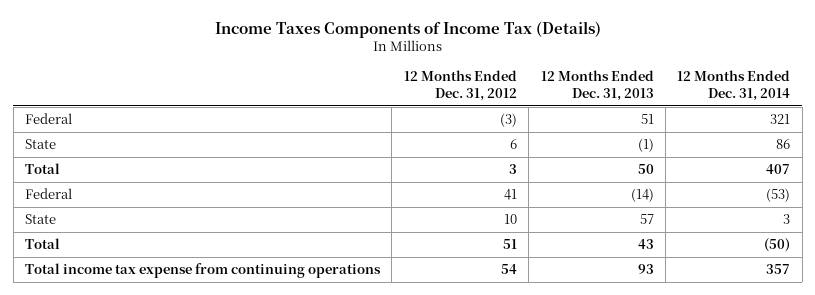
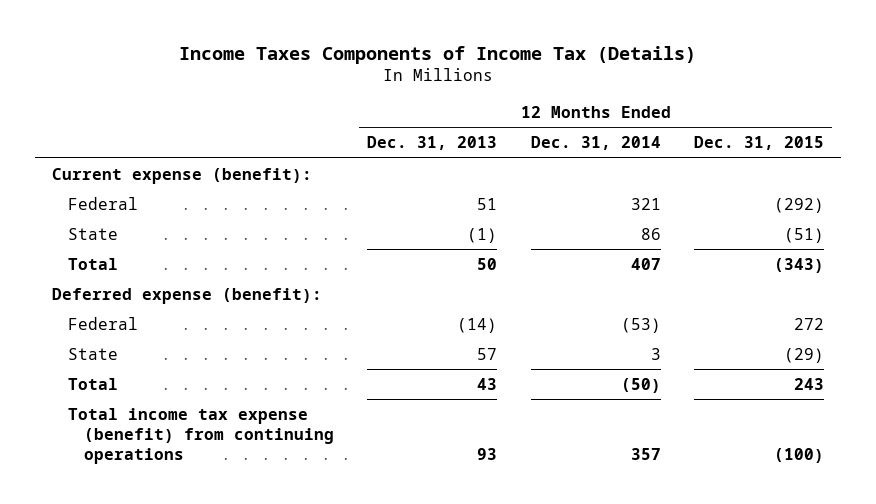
- | 12 Months Ended Dec. 31, 2012 | 12 Months Ended Dec. 31, 2013 | 12 Months Ended Dec. 31, 2014
+ | 12 Months Ended Dec. 31, 2013 | 12 Months Ended Dec. 31, 2014 | 12 Months Ended Dec. 31, 2015
+ Current expense (benefit):
+ Deferred expense (benefit):
- Total income tax expense from continuing operations | 54 | 93 | 357
+ Total income tax expense (benefit) from continuing operations | 93 | 357 | (100)

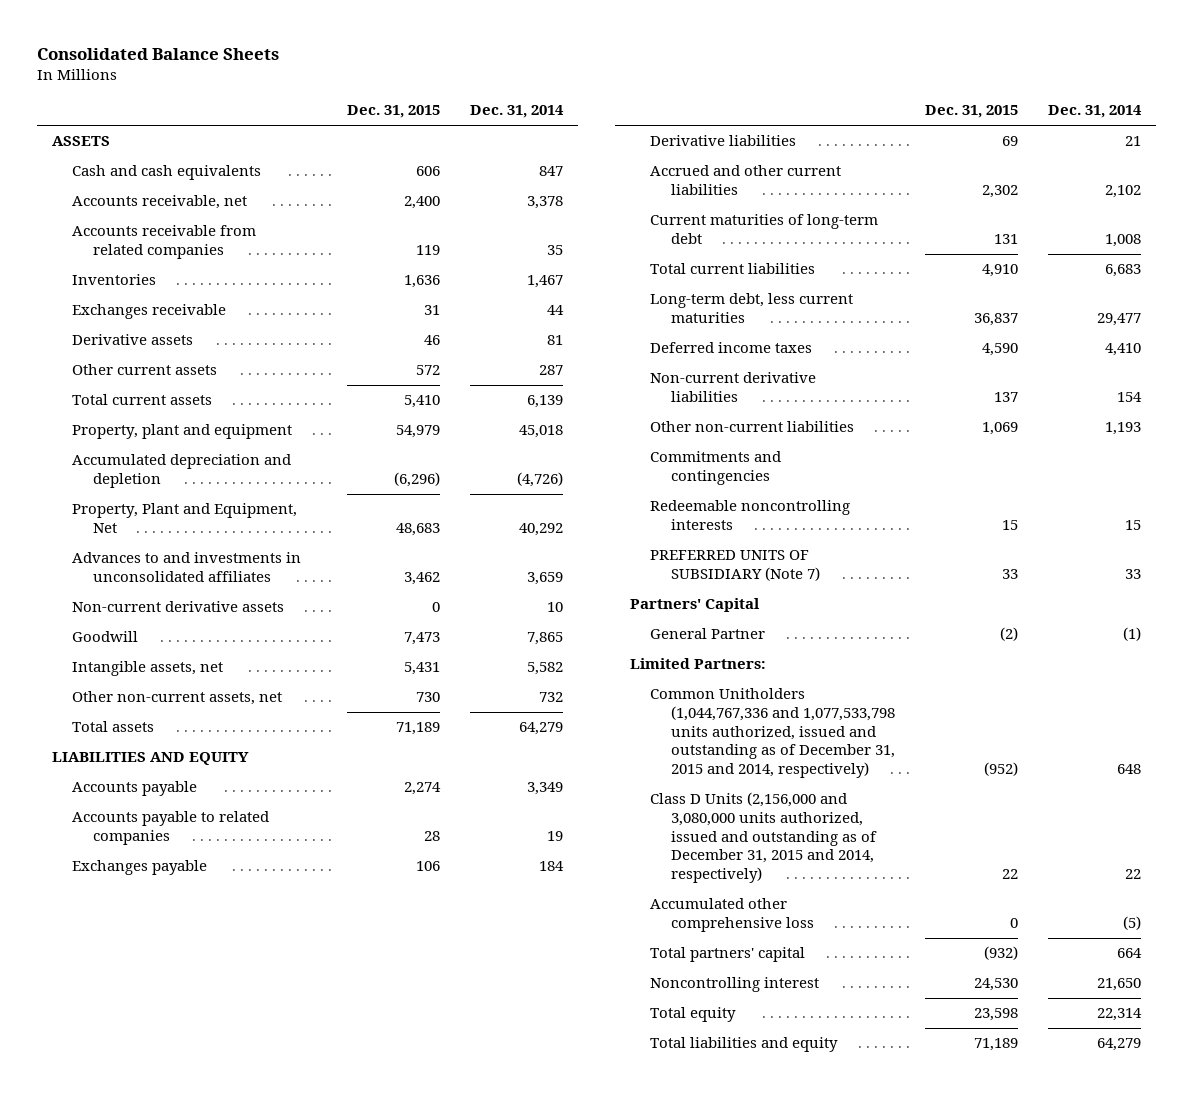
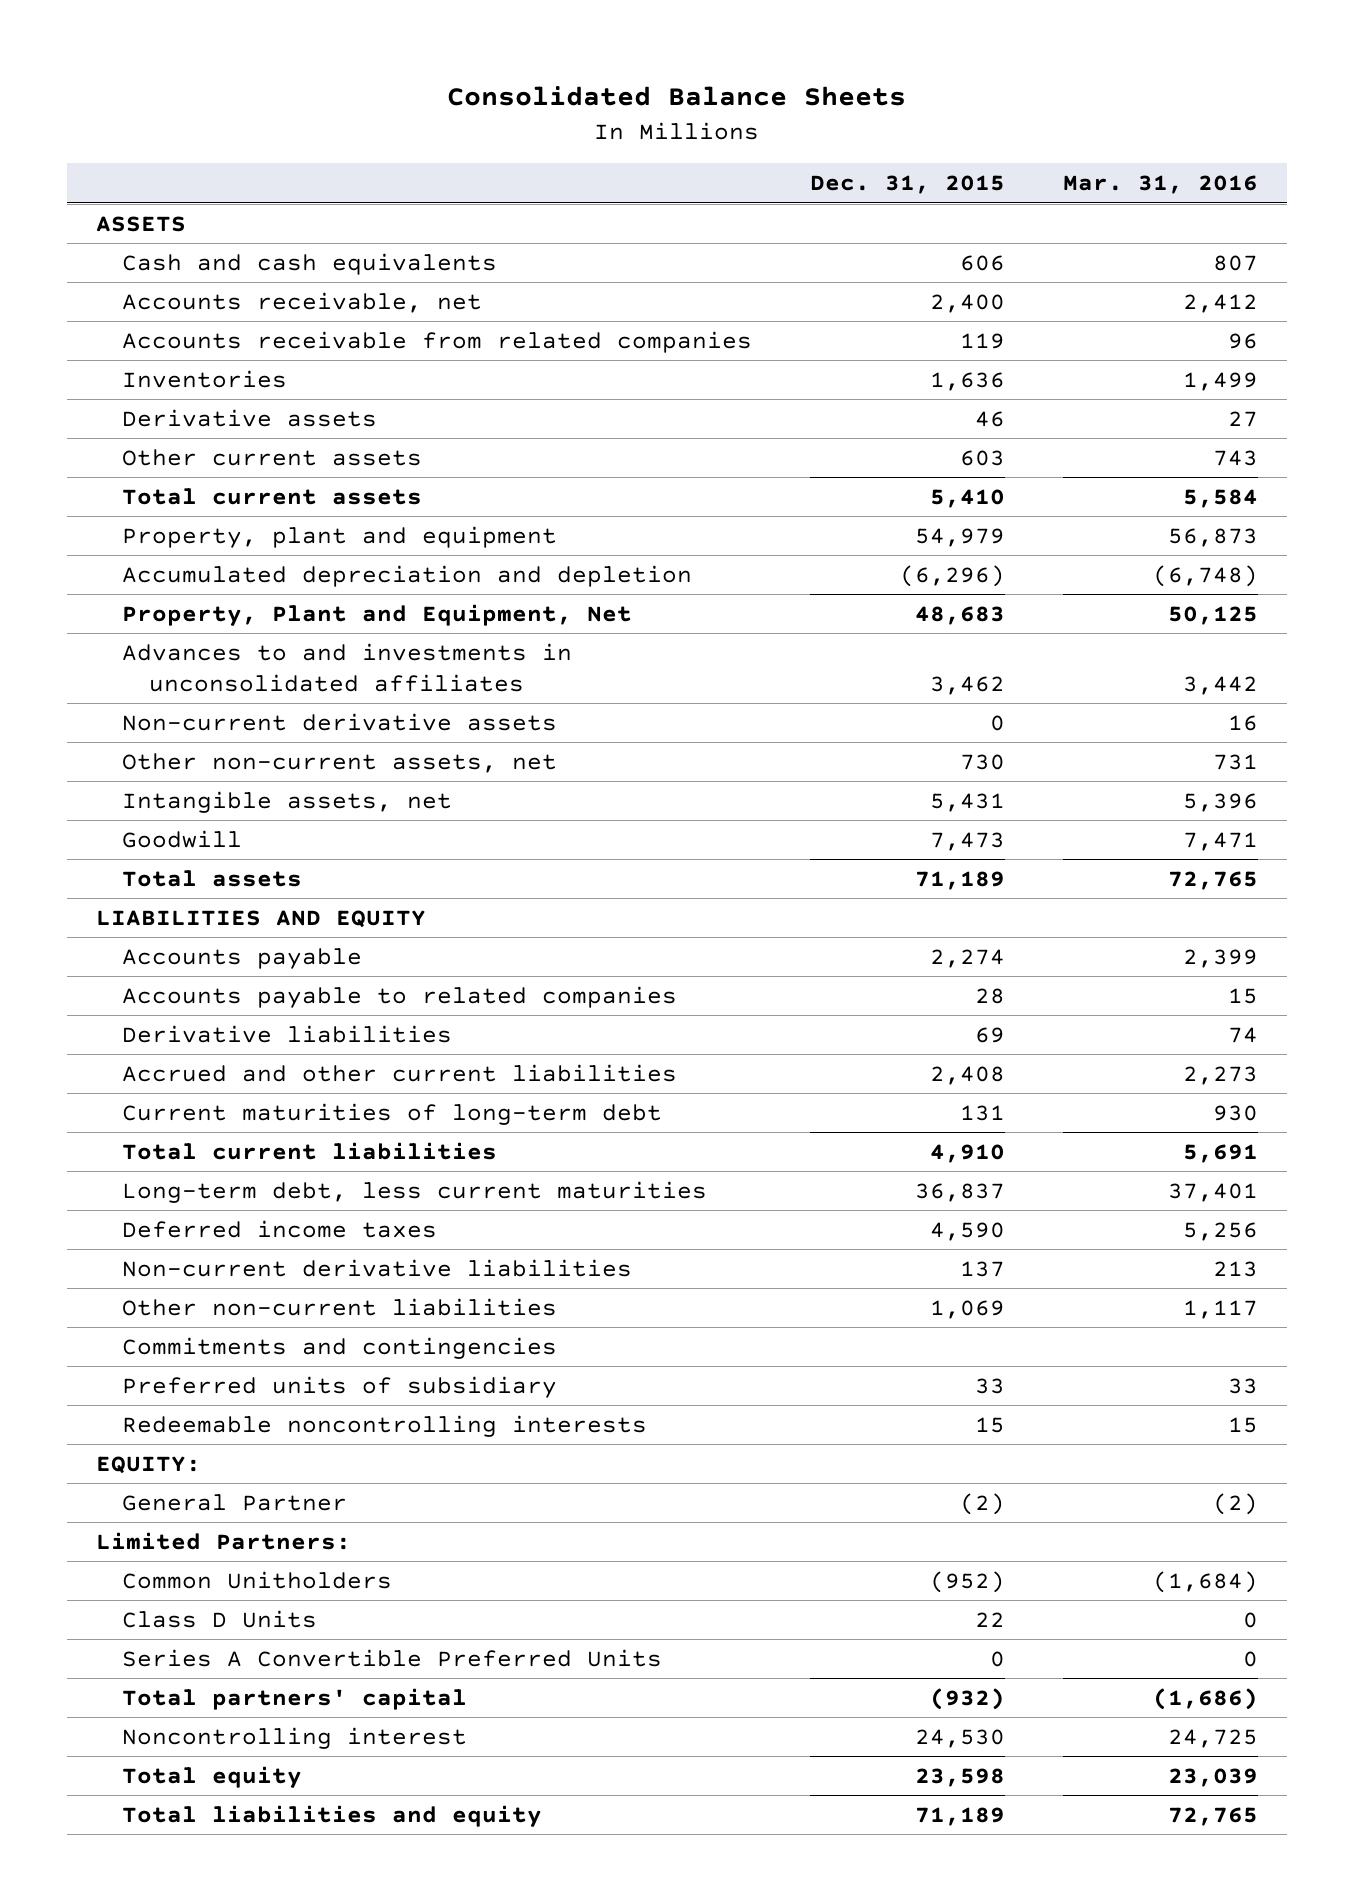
- | Dec. 31, 2015 | Dec. 31, 2014
+ | Dec. 31, 2015 | Mar. 31, 2016
- Exchanges receivable | 31 | 44
- Other current assets | 572 | 287
+ Other current assets | 603 | 743
moved down: Intangible assets, net | 5,431 | 5,396
moved down: Goodwill | 7,473 | 7,471
- Exchanges payable | 106 | 184
- Accrued and other current liabilities | 2,302 | 2,102
+ Accrued and other current liabilities | 2,408 | 2,273
+ Preferred units of subsidiary | 33 | 33
- PREFERRED UNITS OF SUBSIDIARY (Note 7) | 33 | 33
- Partners' Capital
+ EQUITY:
- Common Unitholders (1,044,767,336 and 1,077,533,798 units authorized, issued and outstanding as of December 31, 2015 and 2014, respectively) | (952) | 648
- Class D Units (2,156,000 and 3,080,000 units authorized, issued and outstanding as of December 31, 2015 and 2014, respectively) | 22 | 22
- Accumulated other comprehensive loss | 0 | (5)
+ Common Unitholders | (952) | (1,684)
+ Class D Units | 22 | 0
+ Series A Convertible Preferred Units | 0 | 0

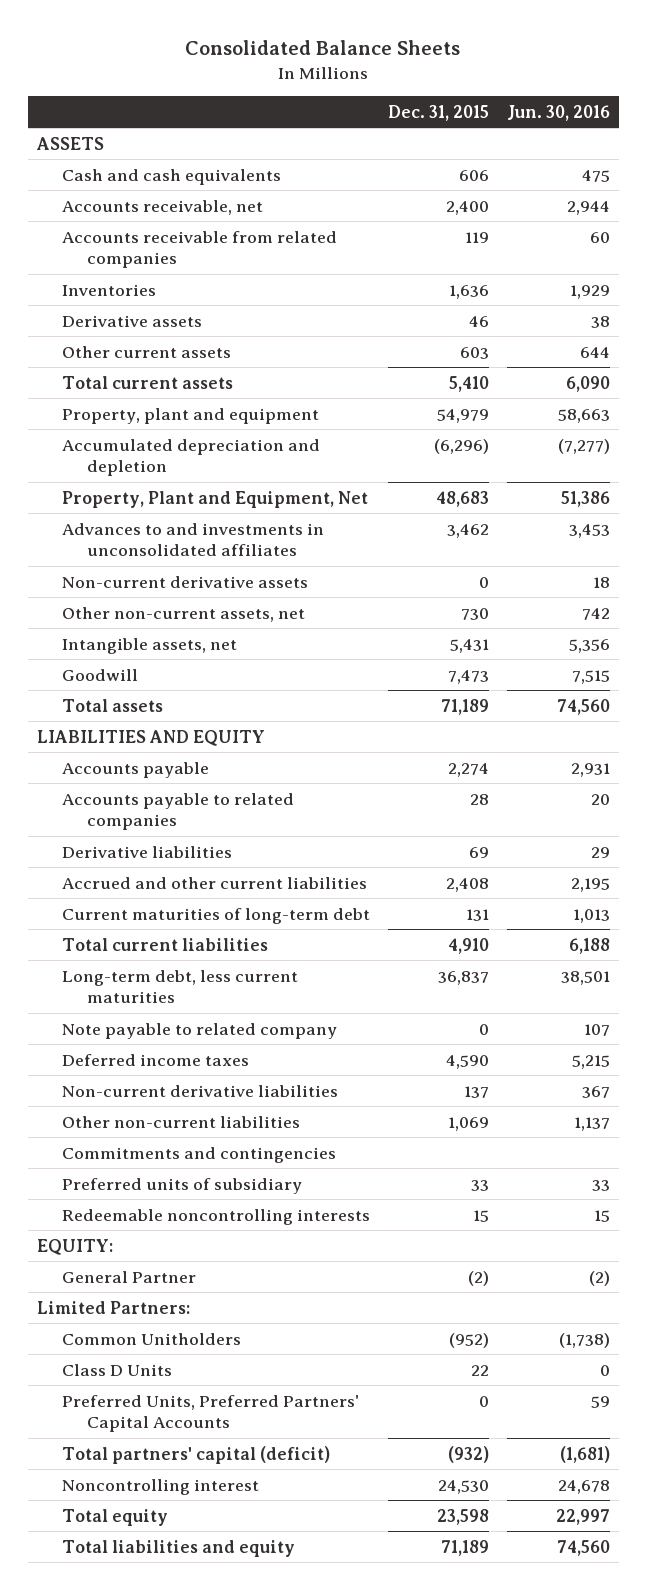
- | Dec. 31, 2015 | Mar. 31, 2016
+ | Dec. 31, 2015 | Jun. 30, 2016
+ Note payable to related company | 0 | 107
- Series A Convertible Preferred Units | 0 | 0
- Total partners' capital | (932) | (1,686)
+ Preferred Units, Preferred Partners' Capital Accounts | 0 | 59
+ Total partners' capital (deficit) | (932) | (1,681)

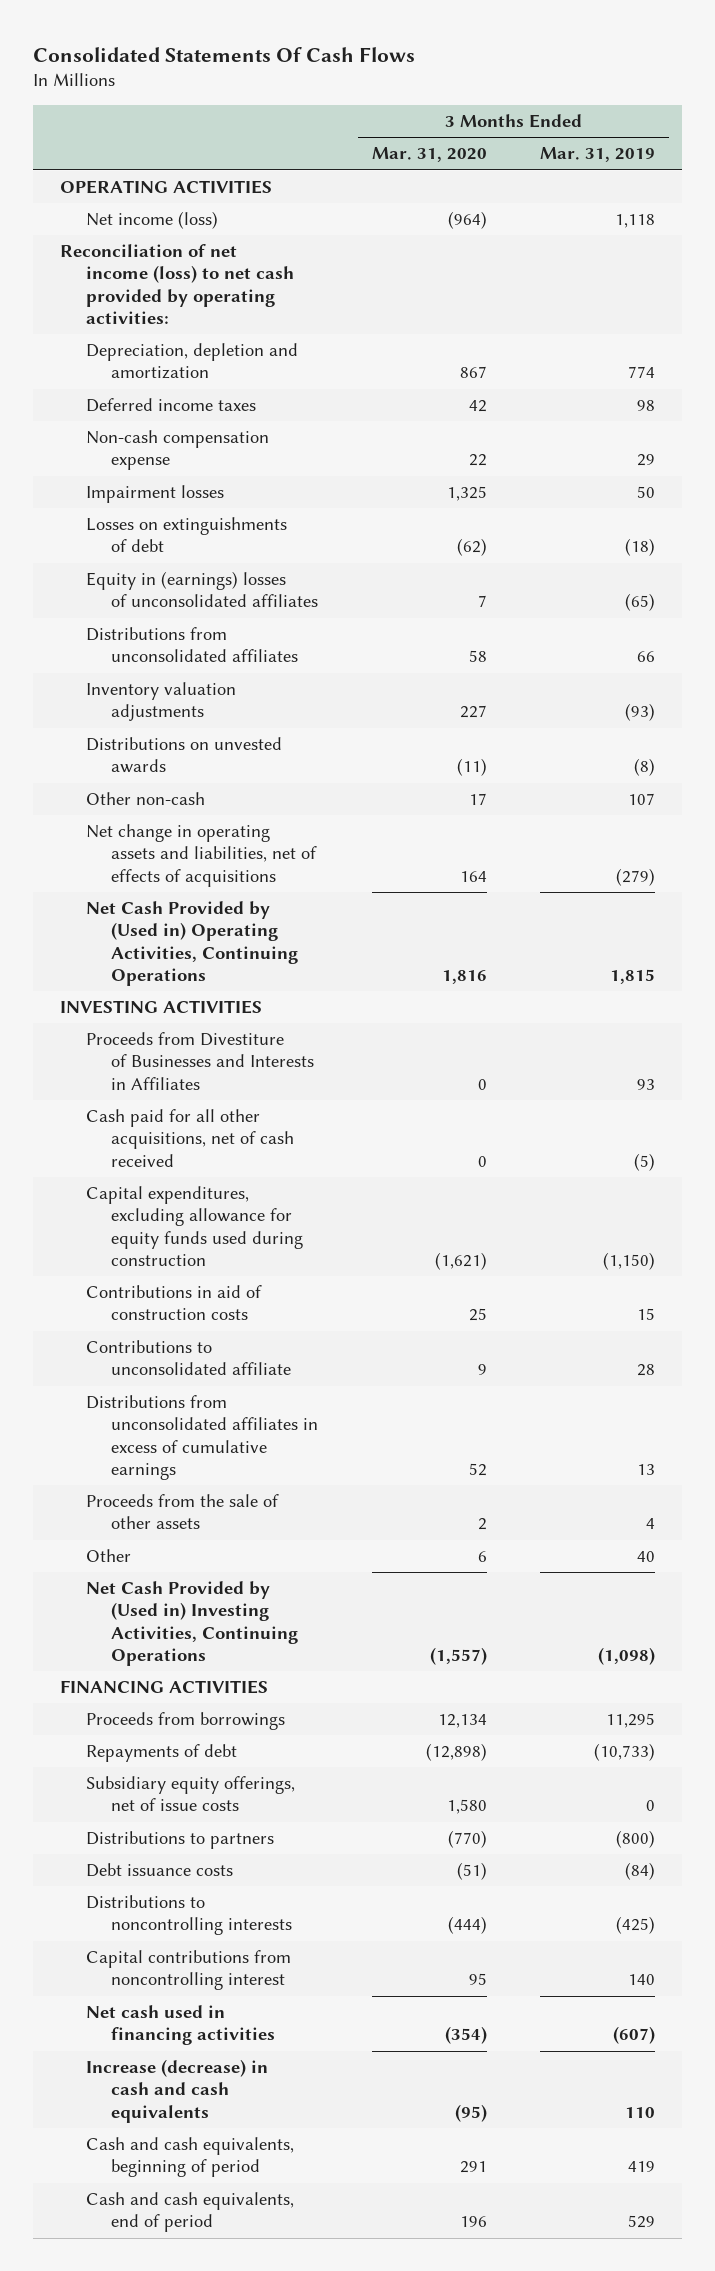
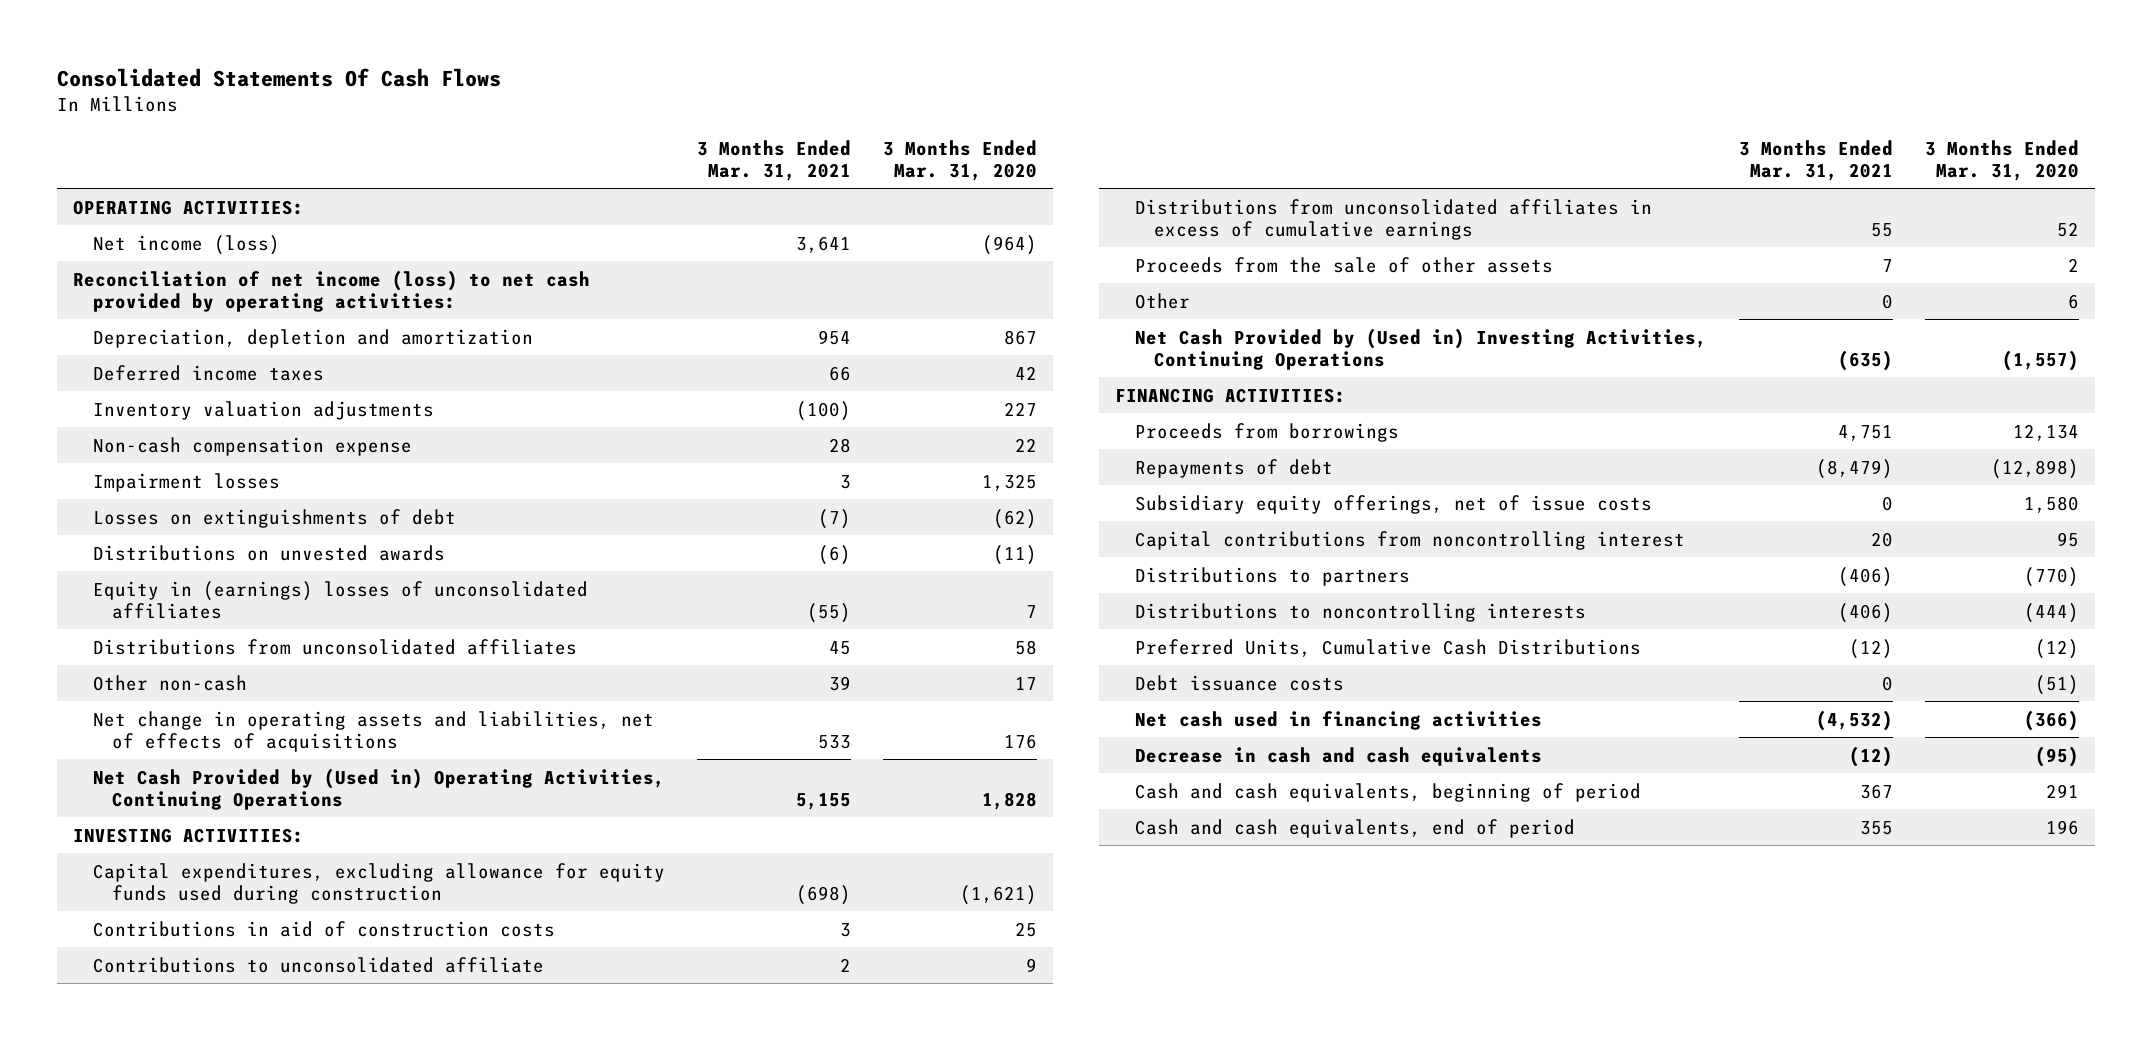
- | 3 Months Ended Mar. 31, 2020 | 3 Months Ended Mar. 31, 2019
+ | 3 Months Ended Mar. 31, 2021 | 3 Months Ended Mar. 31, 2020
- OPERATING ACTIVITIES
+ OPERATING ACTIVITIES:
moved up: Inventory valuation adjustments | (100) | 227
moved up: Distributions on unvested awards | (6) | (11)
- Net change in operating assets and liabilities, net of effects of acquisitions | 164 | (279)
- Net Cash Provided by (Used in) Operating Activities, Continuing Operations | 1,816 | 1,815
- INVESTING ACTIVITIES
- Proceeds from Divestiture of Businesses and Interests in Affiliates | 0 | 93
- Cash paid for all other acquisitions, net of cash received | 0 | (5)
+ Net change in operating assets and liabilities, net of effects of acquisitions | 533 | 176
+ Net Cash Provided by (Used in) Operating Activities, Continuing Operations | 5,155 | 1,828
+ INVESTING ACTIVITIES:
- FINANCING ACTIVITIES
+ FINANCING ACTIVITIES:
moved up: Capital contributions from noncontrolling interest | 20 | 95
- Net cash used in financing activities | (354) | (607)
- Increase (decrease) in cash and cash equivalents | (95) | 110
+ Preferred Units, Cumulative Cash Distributions | (12) | (12)
moved down: Debt issuance costs | 0 | (51)
+ Net cash used in financing activities | (4,532) | (366)
+ Decrease in cash and cash equivalents | (12) | (95)

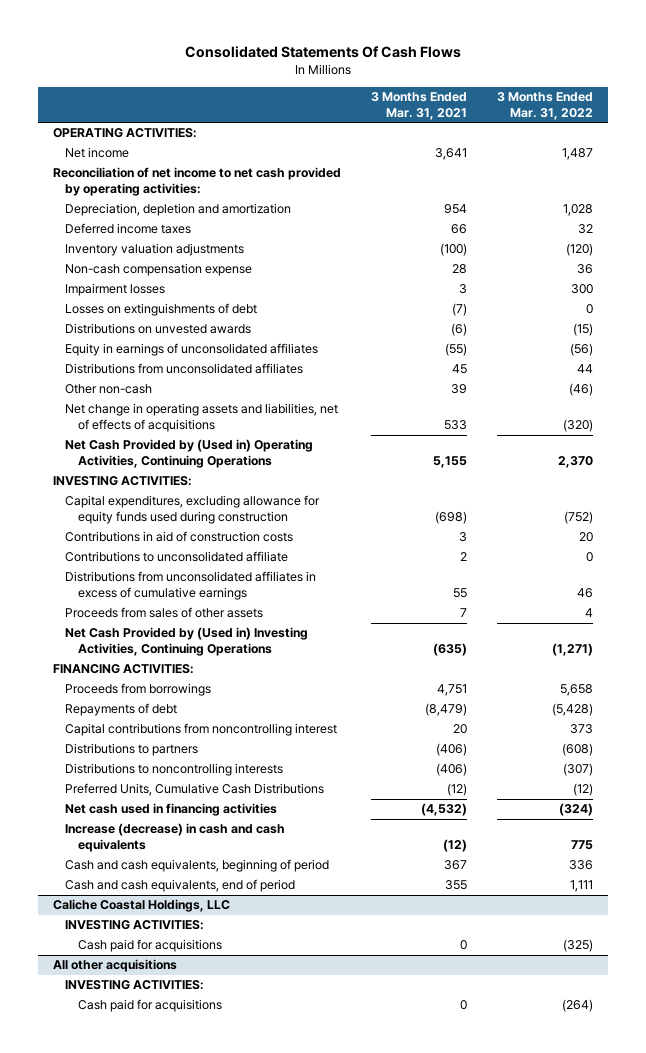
- | 3 Months Ended Mar. 31, 2021 | 3 Months Ended Mar. 31, 2020
+ | 3 Months Ended Mar. 31, 2021 | 3 Months Ended Mar. 31, 2022
- Net income (loss) | 3,641 | (964)
- Reconciliation of net income (loss) to net cash provided by operating activities:
+ Net income | 3,641 | 1,487
+ Reconciliation of net income to net cash provided by operating activities:
- Equity in (earnings) losses of unconsolidated affiliates | (55) | 7
+ Equity in earnings of unconsolidated affiliates | (55) | (56)
- Proceeds from the sale of other assets | 7 | 2
- Other | 0 | 6
+ Proceeds from sales of other assets | 7 | 4
- Subsidiary equity offerings, net of issue costs | 0 | 1,580
- Debt issuance costs | 0 | (51)
- Decrease in cash and cash equivalents | (12) | (95)
+ Increase (decrease) in cash and cash equivalents | (12) | 775
+ Caliche Coastal Holdings, LLC
+ INVESTING ACTIVITIES:
+ Cash paid for acquisitions | 0 | (325)
+ All other acquisitions
+ INVESTING ACTIVITIES:
+ Cash paid for acquisitions | 0 | (264)

